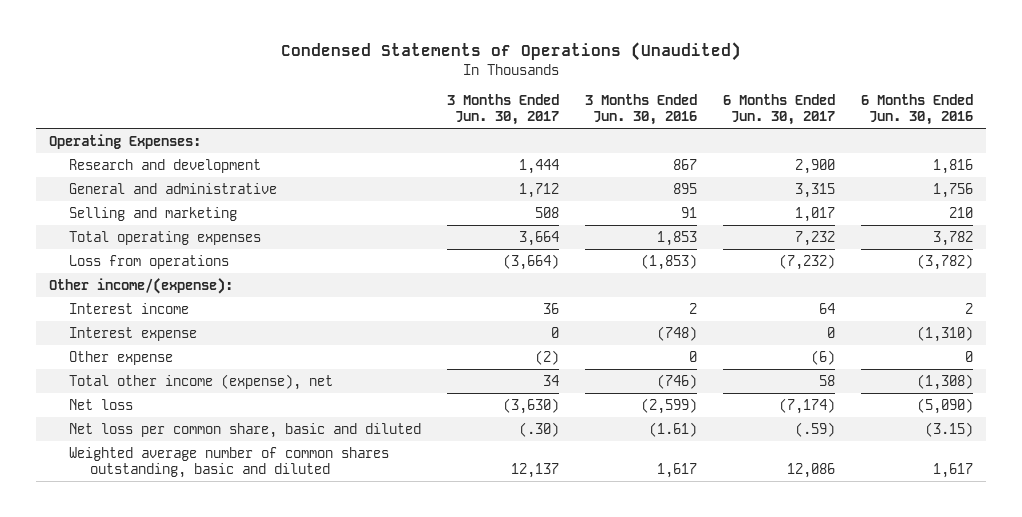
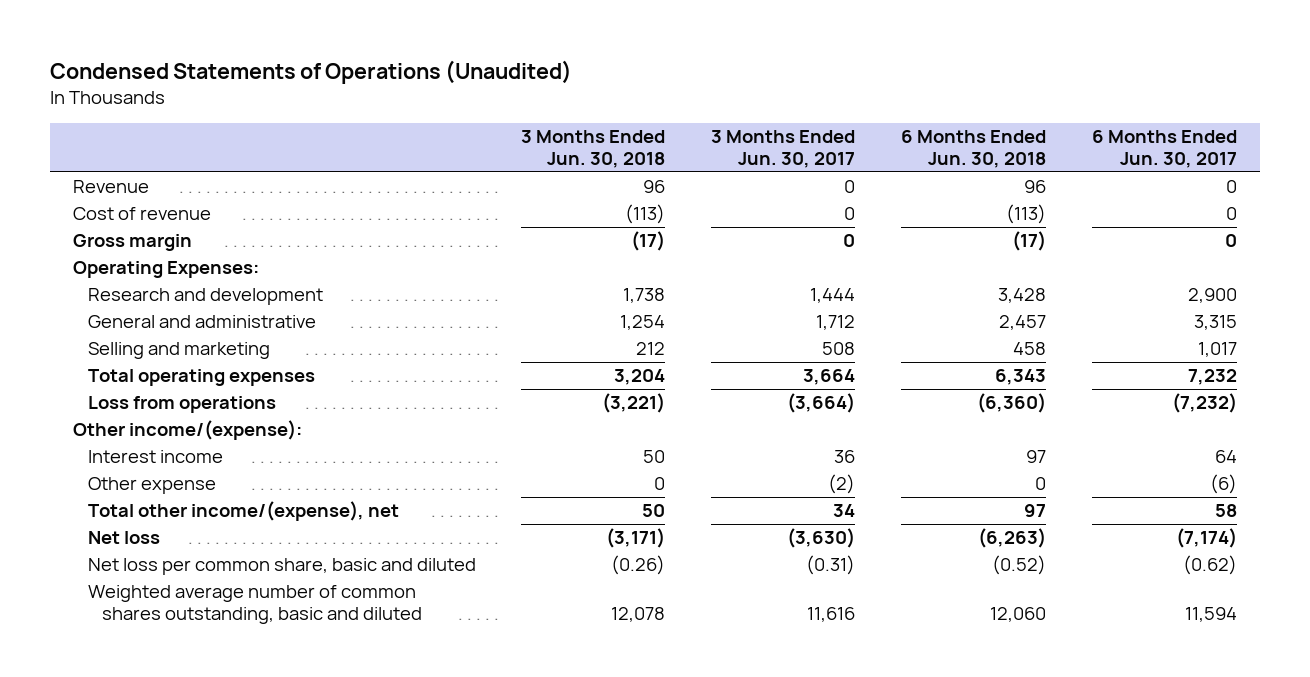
- | 3 Months Ended Jun. 30, 2017 | 3 Months Ended Jun. 30, 2016 | 6 Months Ended Jun. 30, 2017 | 6 Months Ended Jun. 30, 2016
+ | 3 Months Ended Jun. 30, 2018 | 3 Months Ended Jun. 30, 2017 | 6 Months Ended Jun. 30, 2018 | 6 Months Ended Jun. 30, 2017
+ Revenue | 96 | 0 | 96 | 0
+ Cost of revenue | (113) | 0 | (113) | 0
+ Gross margin | (17) | 0 | (17) | 0
- Interest expense | 0 | (748) | 0 | (1,310)
- Total other income (expense), net | 34 | (746) | 58 | (1,308)
+ Total other income/(expense), net | 50 | 34 | 97 | 58
- Net loss per common share, basic and diluted | (.30) | (1.61) | (.59) | (3.15)
- Weighted average number of common shares outstanding, basic and diluted | 12,137 | 1,617 | 12,086 | 1,617
+ Net loss per common share, basic and diluted | (0.26) | (0.31) | (0.52) | (0.62)
+ Weighted average number of common shares outstanding, basic and diluted | 12,078 | 11,616 | 12,060 | 11,594

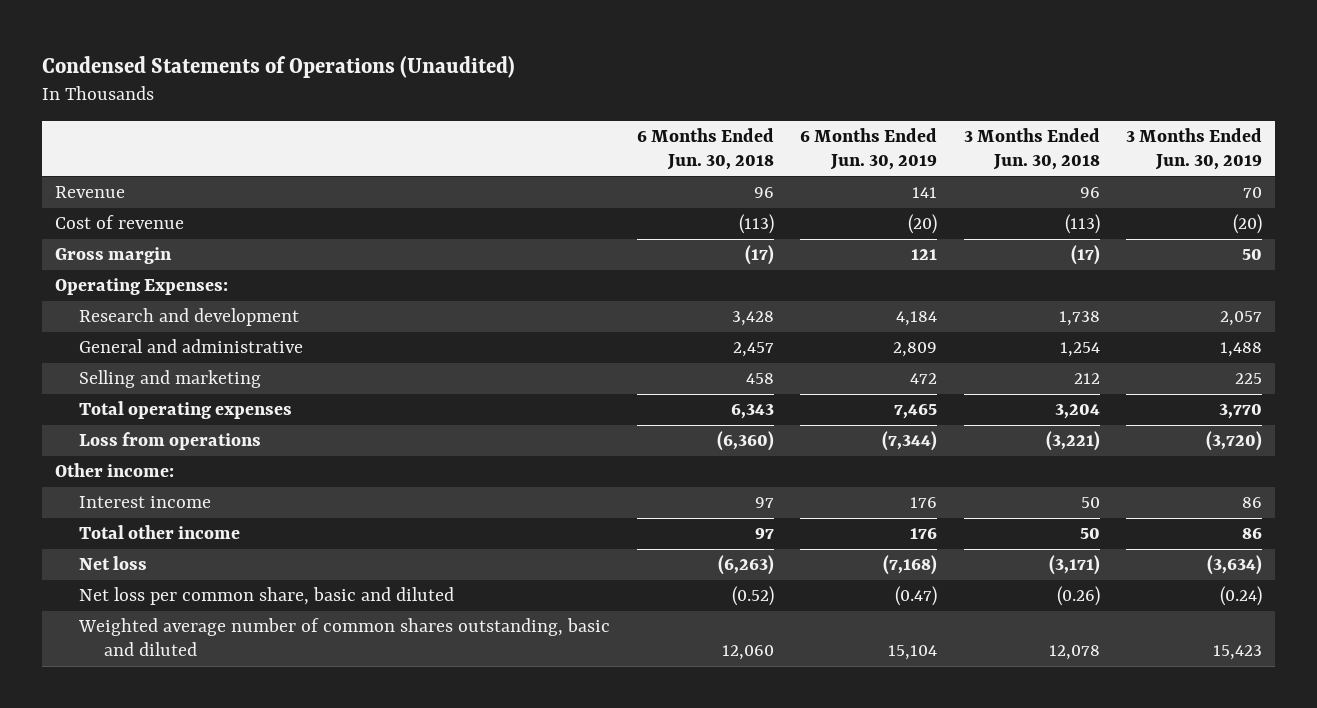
- | 3 Months Ended Jun. 30, 2018 | 3 Months Ended Jun. 30, 2017 | 6 Months Ended Jun. 30, 2018 | 6 Months Ended Jun. 30, 2017
+ | 6 Months Ended Jun. 30, 2018 | 6 Months Ended Jun. 30, 2019 | 3 Months Ended Jun. 30, 2018 | 3 Months Ended Jun. 30, 2019
- Other income/(expense):
+ Other income:
- Other expense | 0 | (2) | 0 | (6)
- Total other income/(expense), net | 50 | 34 | 97 | 58
+ Total other income | 97 | 176 | 50 | 86

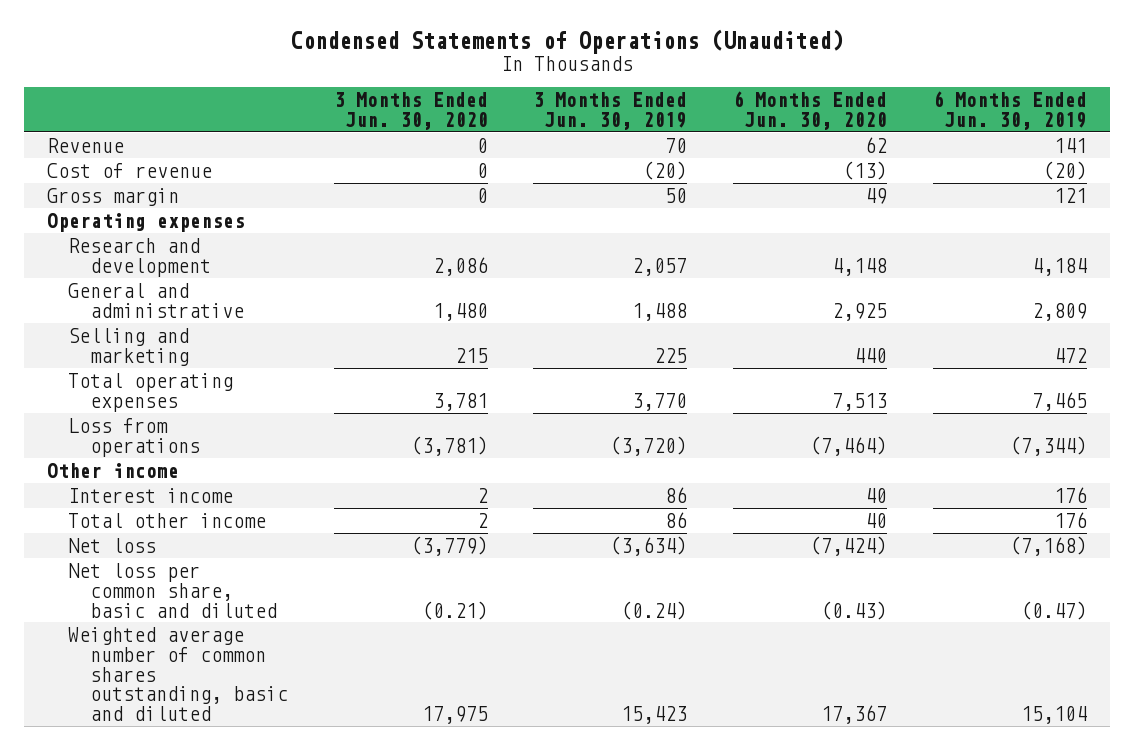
- | 6 Months Ended Jun. 30, 2018 | 6 Months Ended Jun. 30, 2019 | 3 Months Ended Jun. 30, 2018 | 3 Months Ended Jun. 30, 2019
+ | 3 Months Ended Jun. 30, 2020 | 3 Months Ended Jun. 30, 2019 | 6 Months Ended Jun. 30, 2020 | 6 Months Ended Jun. 30, 2019
- Operating Expenses:
+ Operating expenses
- Other income:
+ Other income

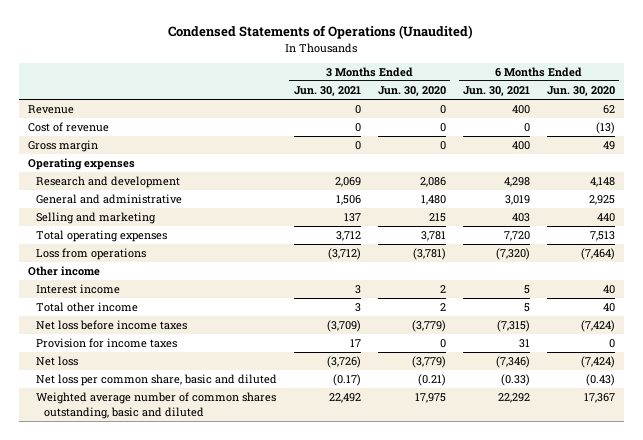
- | 3 Months Ended Jun. 30, 2020 | 3 Months Ended Jun. 30, 2019 | 6 Months Ended Jun. 30, 2020 | 6 Months Ended Jun. 30, 2019
+ | 3 Months Ended Jun. 30, 2021 | 3 Months Ended Jun. 30, 2020 | 6 Months Ended Jun. 30, 2021 | 6 Months Ended Jun. 30, 2020
+ Net loss before income taxes | (3,709) | (3,779) | (7,315) | (7,424)
+ Provision for income taxes | 17 | 0 | 31 | 0

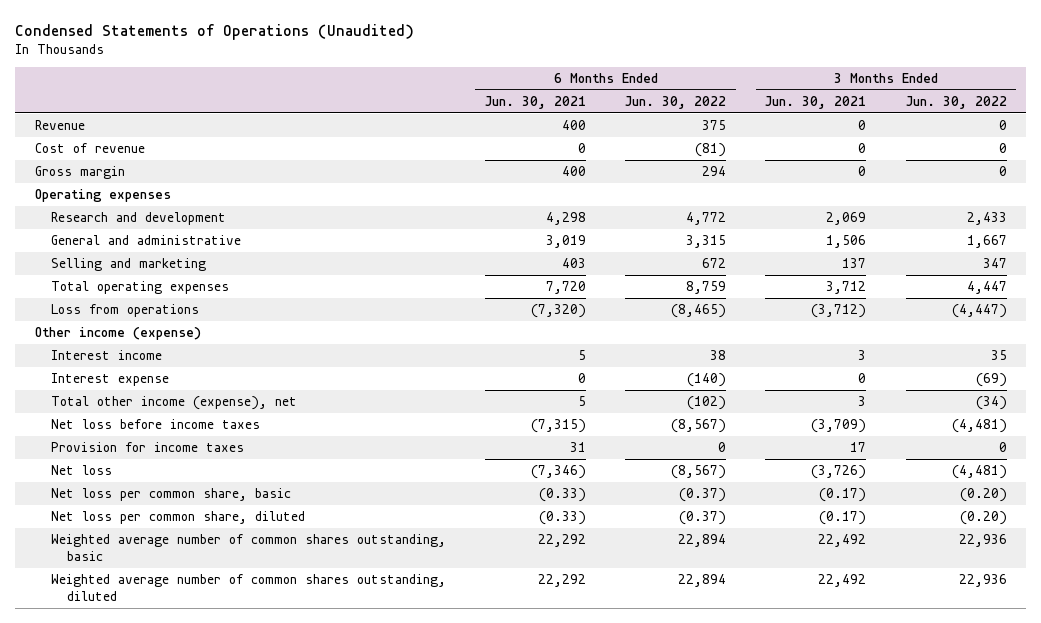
- | 3 Months Ended Jun. 30, 2021 | 3 Months Ended Jun. 30, 2020 | 6 Months Ended Jun. 30, 2021 | 6 Months Ended Jun. 30, 2020
+ | 6 Months Ended Jun. 30, 2021 | 6 Months Ended Jun. 30, 2022 | 3 Months Ended Jun. 30, 2021 | 3 Months Ended Jun. 30, 2022
- Other income
+ Other income (expense)
- Total other income | 3 | 2 | 5 | 40
+ Interest expense | 0 | (140) | 0 | (69)
+ Total other income (expense), net | 5 | (102) | 3 | (34)
- Net loss per common share, basic and diluted | (0.17) | (0.21) | (0.33) | (0.43)
- Weighted average number of common shares outstanding, basic and diluted | 22,492 | 17,975 | 22,292 | 17,367
+ Net loss per common share, basic | (0.33) | (0.37) | (0.17) | (0.20)
+ Net loss per common share, diluted | (0.33) | (0.37) | (0.17) | (0.20)
+ Weighted average number of common shares outstanding, basic | 22,292 | 22,894 | 22,492 | 22,936
+ Weighted average number of common shares outstanding, diluted | 22,292 | 22,894 | 22,492 | 22,936

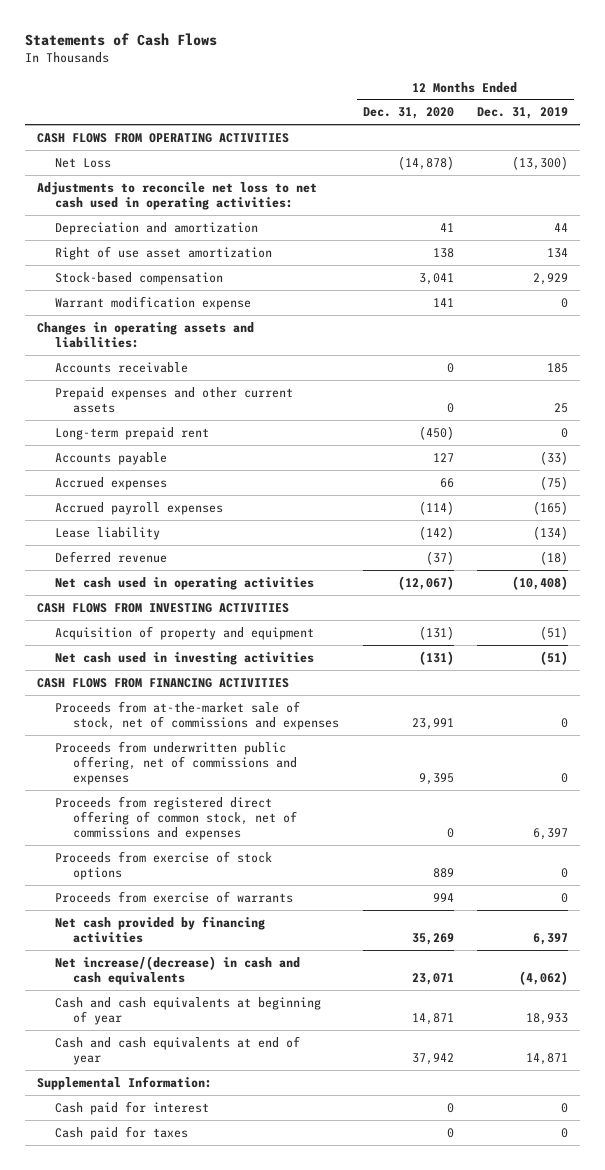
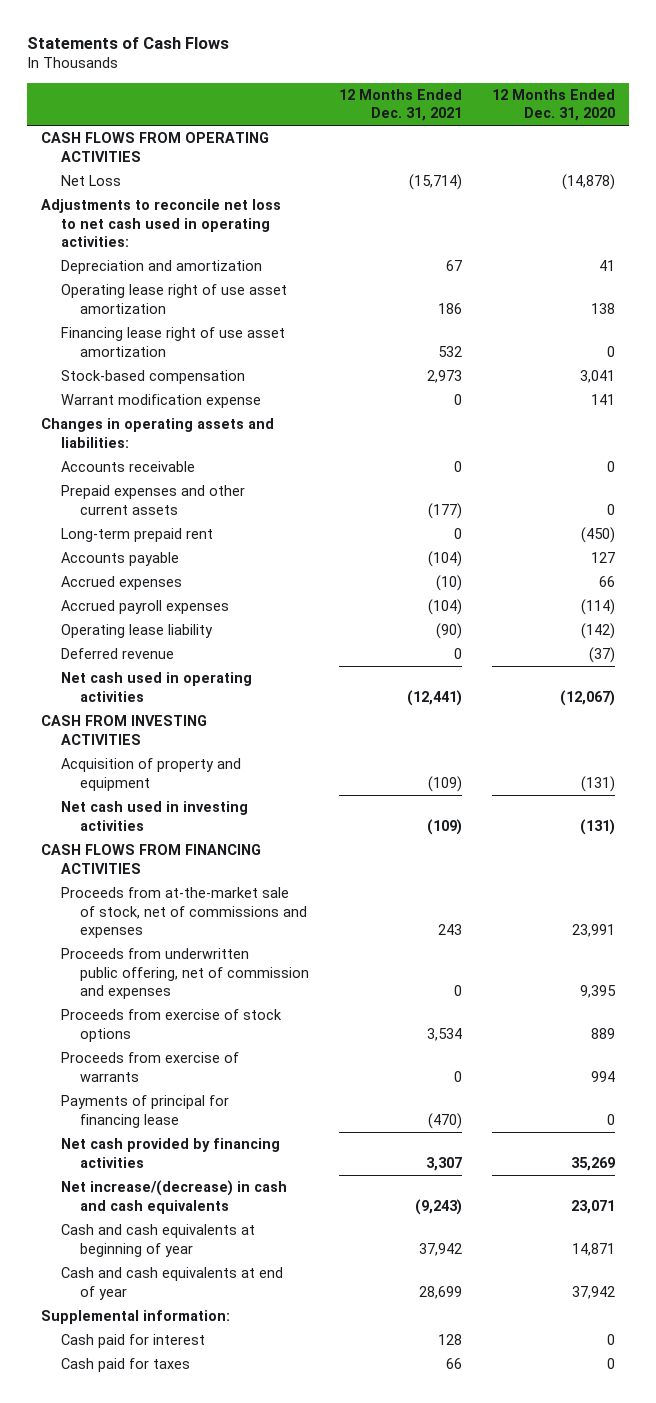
- | 12 Months Ended Dec. 31, 2020 | 12 Months Ended Dec. 31, 2019
+ | 12 Months Ended Dec. 31, 2021 | 12 Months Ended Dec. 31, 2020
- Right of use asset amortization | 138 | 134
+ Operating lease right of use asset amortization | 186 | 138
+ Financing lease right of use asset amortization | 532 | 0
- Lease liability | (142) | (134)
+ Operating lease liability | (90) | (142)
- CASH FLOWS FROM INVESTING ACTIVITIES
+ CASH FROM INVESTING ACTIVITIES
- Proceeds from underwritten public offering, net of commissions and expenses | 9,395 | 0
- Proceeds from registered direct offering of common stock, net of commissions and expenses | 0 | 6,397
+ Proceeds from underwritten public offering, net of commission and expenses | 0 | 9,395
+ Payments of principal for financing lease | (470) | 0
- Supplemental Information:
+ Supplemental information:

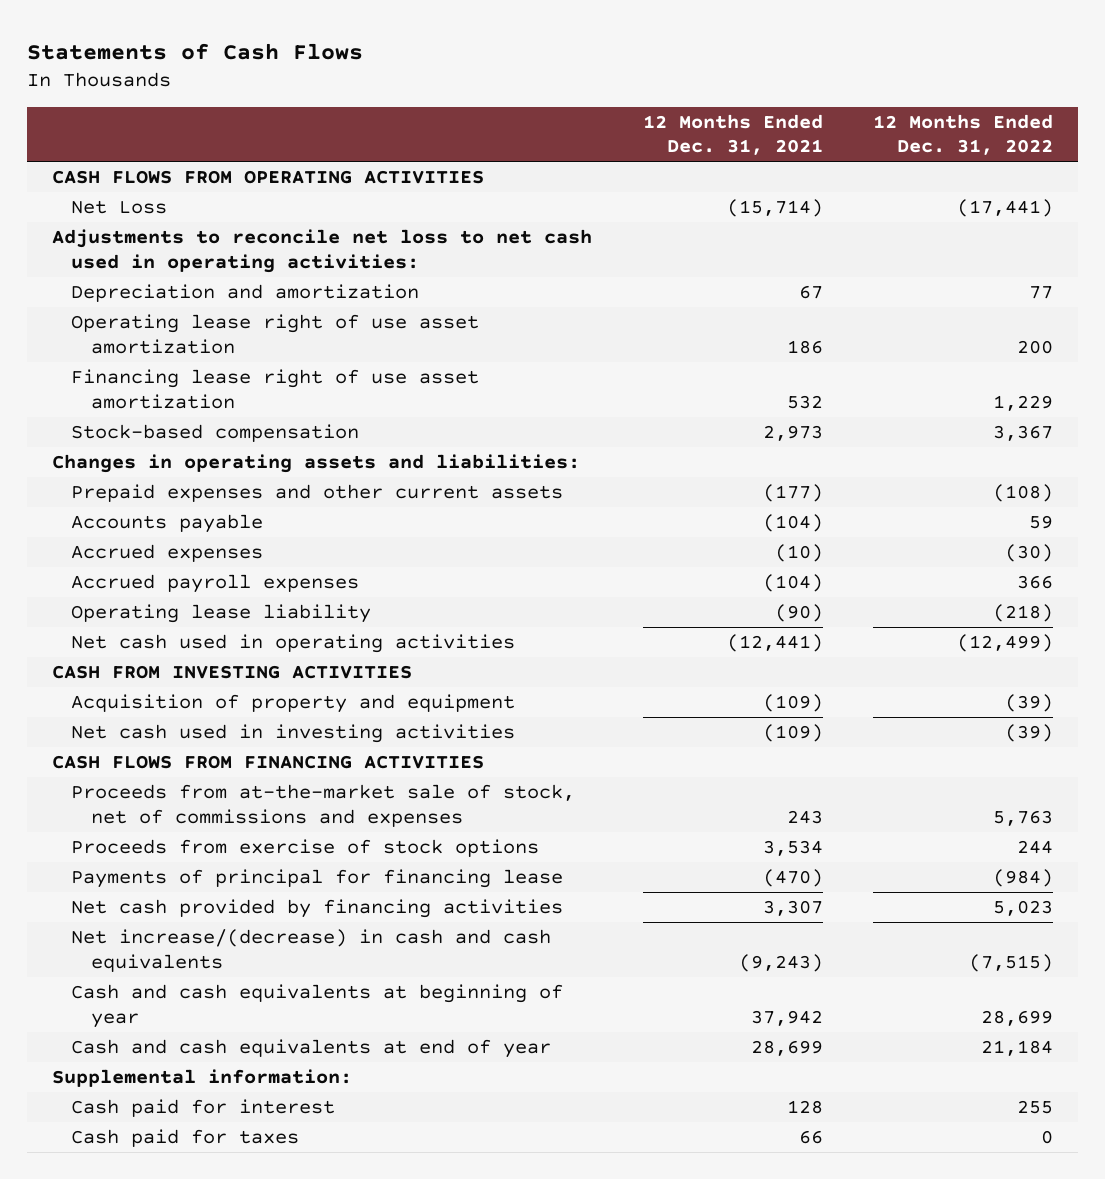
- | 12 Months Ended Dec. 31, 2021 | 12 Months Ended Dec. 31, 2020
+ | 12 Months Ended Dec. 31, 2021 | 12 Months Ended Dec. 31, 2022
- Warrant modification expense | 0 | 141
- Accounts receivable | 0 | 0
- Long-term prepaid rent | 0 | (450)
- Deferred revenue | 0 | (37)
- Proceeds from underwritten public offering, net of commission and expenses | 0 | 9,395
- Proceeds from exercise of warrants | 0 | 994

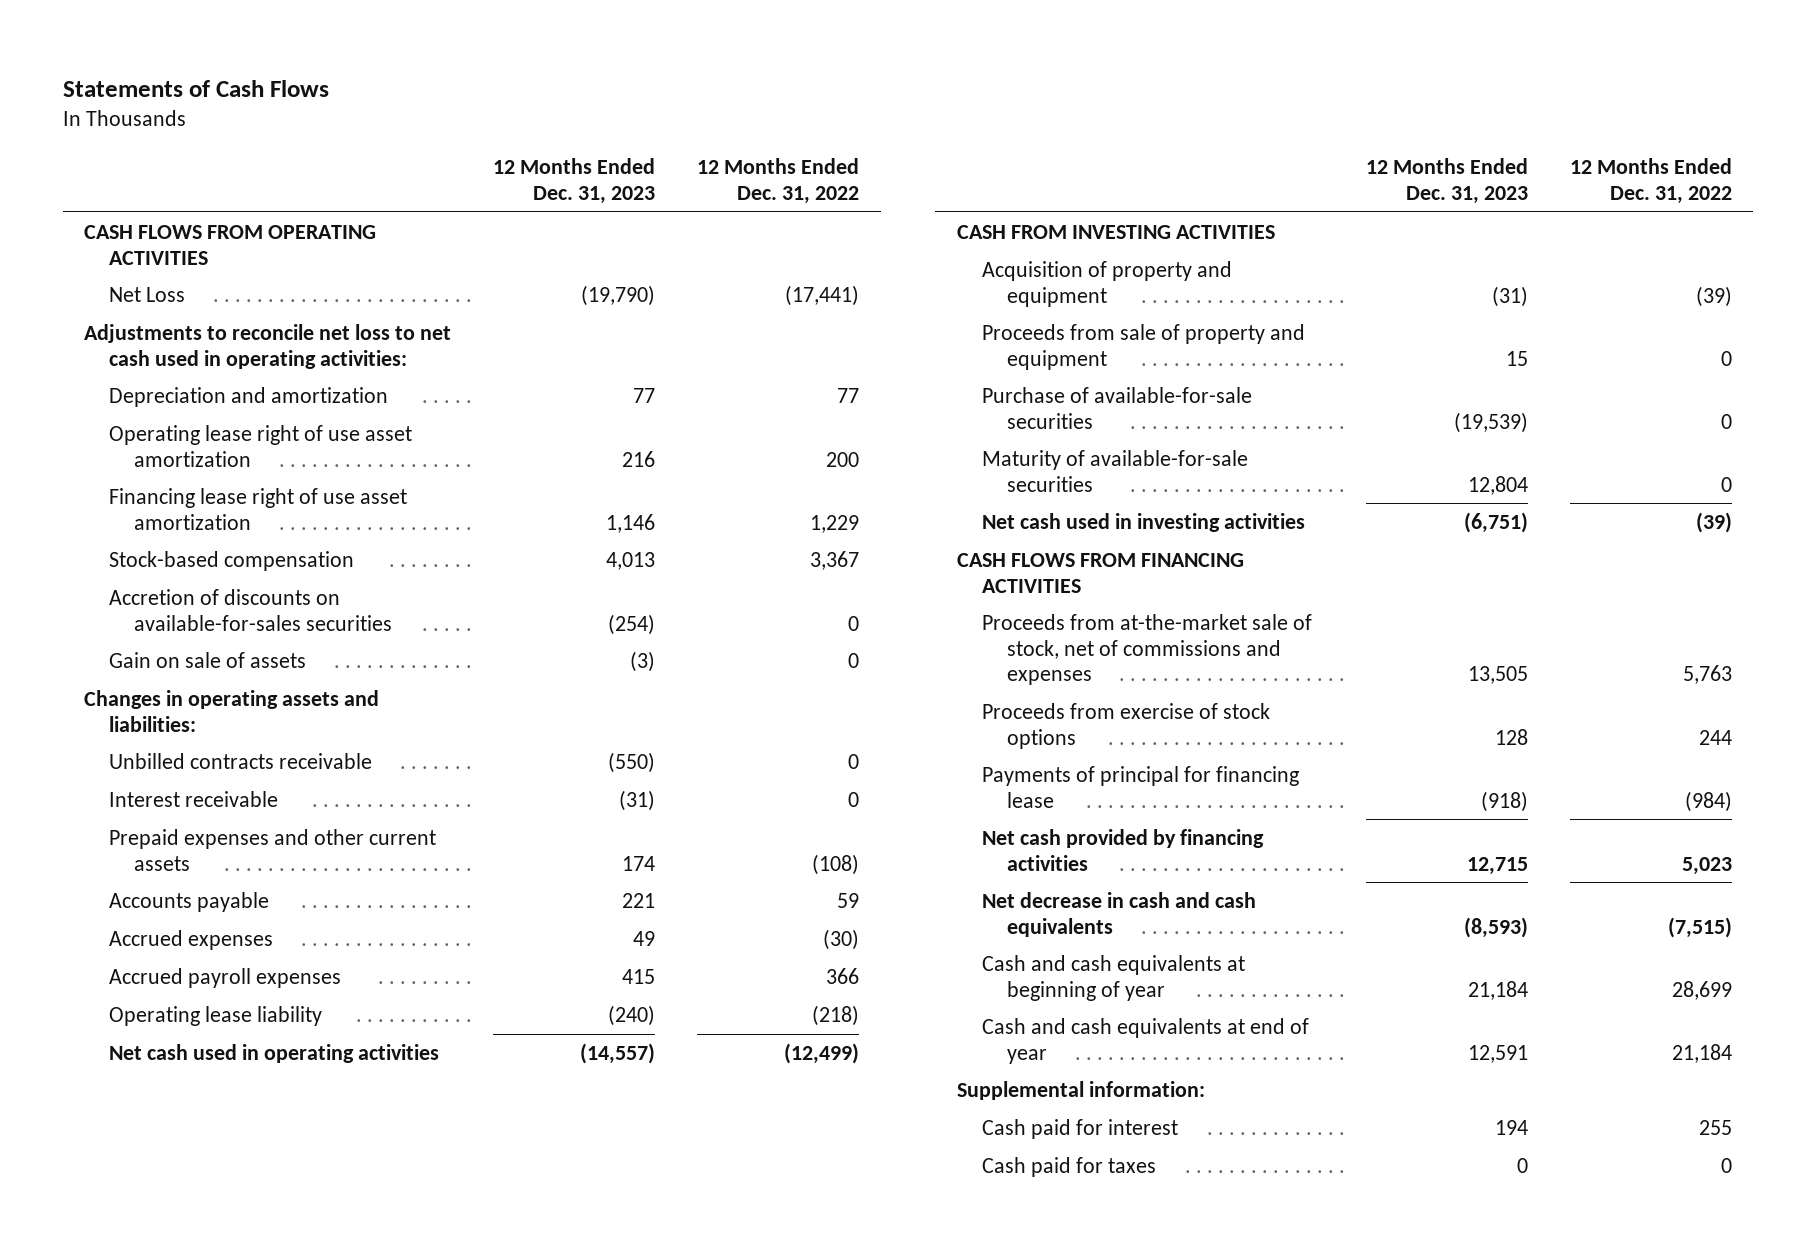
- | 12 Months Ended Dec. 31, 2021 | 12 Months Ended Dec. 31, 2022
+ | 12 Months Ended Dec. 31, 2023 | 12 Months Ended Dec. 31, 2022
+ Accretion of discounts on available-for-sales securities | (254) | 0
+ Gain on sale of assets | (3) | 0
+ Unbilled contracts receivable | (550) | 0
+ Interest receivable | (31) | 0
+ Proceeds from sale of property and equipment | 15 | 0
+ Purchase of available-for-sale securities | (19,539) | 0
+ Maturity of available-for-sale securities | 12,804 | 0
- Net increase/(decrease) in cash and cash equivalents | (9,243) | (7,515)
+ Net decrease in cash and cash equivalents | (8,593) | (7,515)

